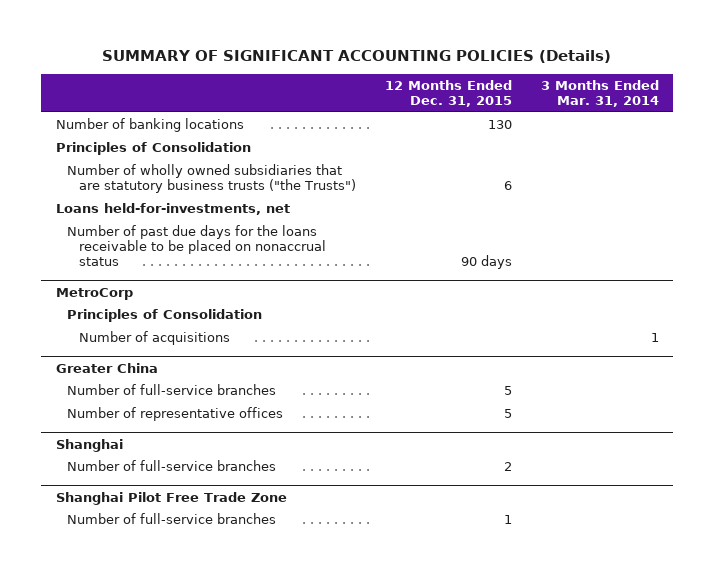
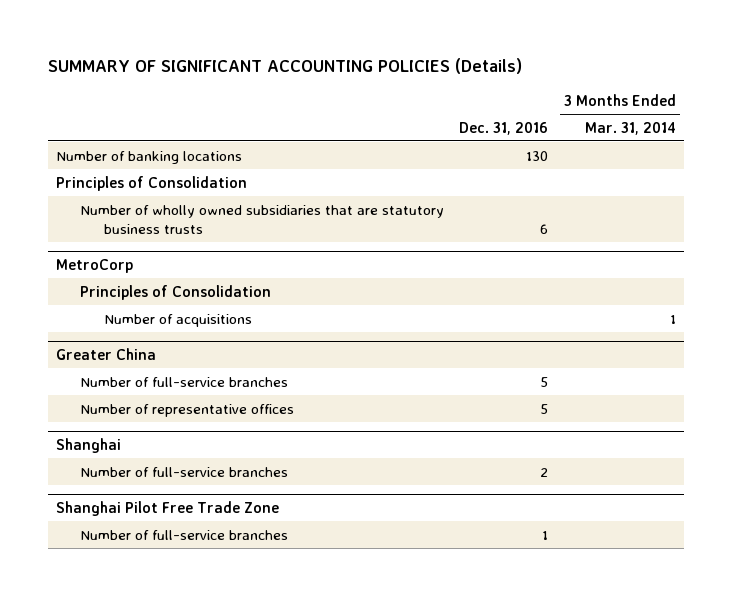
- | 12 Months Ended Dec. 31, 2015 | 3 Months Ended Mar. 31, 2014
+ | Dec. 31, 2016 | 3 Months Ended Mar. 31, 2014
- Number of wholly owned subsidiaries that are statutory business trusts ("the Trusts") | 6 |
- Loans held-for-investments, net
- Number of past due days for the loans receivable to be placed on nonaccrual status | 90 days |
+ Number of wholly owned subsidiaries that are statutory business trusts | 6 |

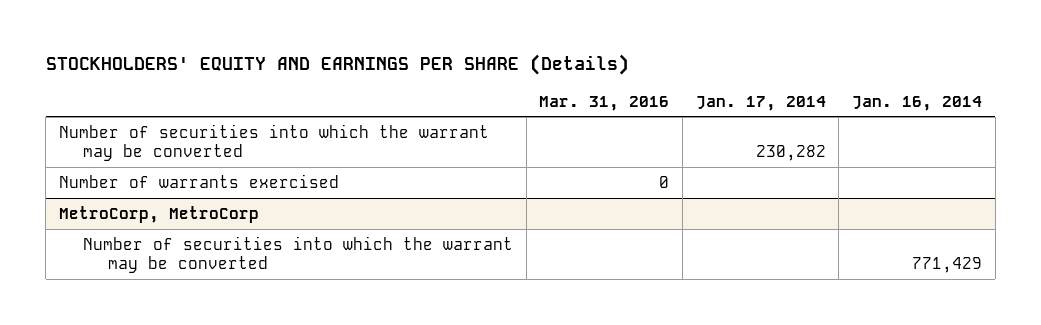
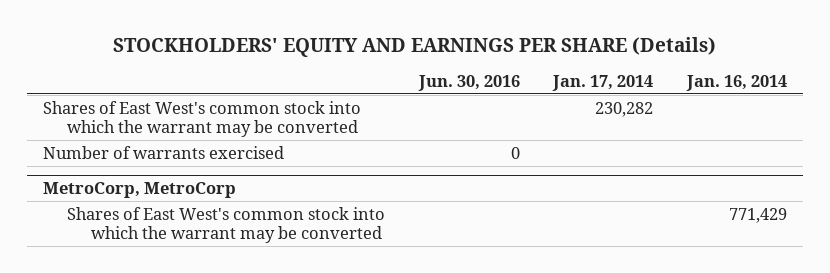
- | Mar. 31, 2016 | Jan. 17, 2014 | Jan. 16, 2014
+ | Jun. 30, 2016 | Jan. 17, 2014 | Jan. 16, 2014
- Number of securities into which the warrant may be converted | | 230,282 |
+ Shares of East West's common stock into which the warrant may be converted | | 230,282 |
@ MetroCorp, MetroCorp
- Number of securities into which the warrant may be converted | | | 771,429
+ Shares of East West's common stock into which the warrant may be converted | | | 771,429

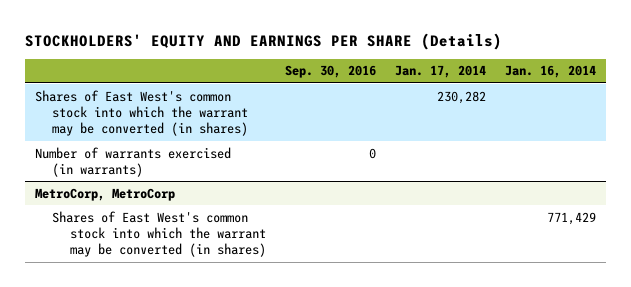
- | Jun. 30, 2016 | Jan. 17, 2014 | Jan. 16, 2014
+ | Sep. 30, 2016 | Jan. 17, 2014 | Jan. 16, 2014
- Shares of East West's common stock into which the warrant may be converted | | 230,282 |
- Number of warrants exercised | 0 | |
+ Shares of East West's common stock into which the warrant may be converted (in shares) | | 230,282 |
+ Number of warrants exercised (in warrants) | 0 | |
@ MetroCorp, MetroCorp
- Shares of East West's common stock into which the warrant may be converted | | | 771,429
+ Shares of East West's common stock into which the warrant may be converted (in shares) | | | 771,429

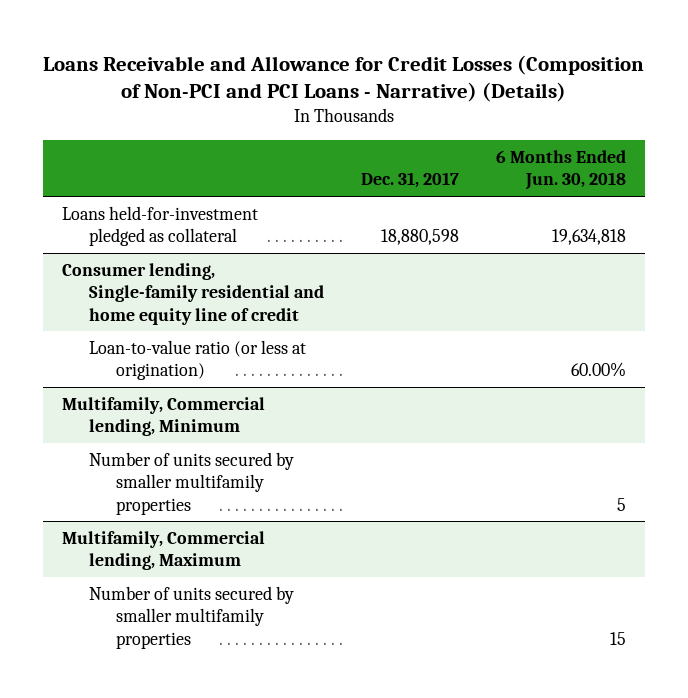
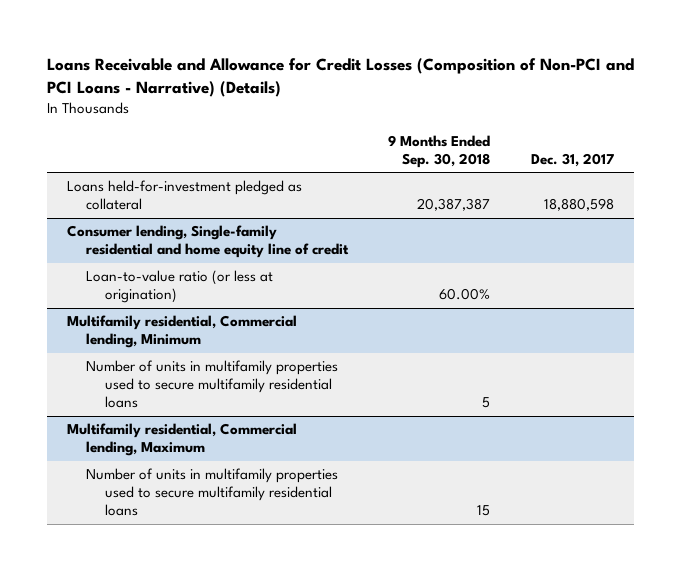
- | Dec. 31, 2017 | 6 Months Ended Jun. 30, 2018
+ | 9 Months Ended Sep. 30, 2018 | Dec. 31, 2017
- Multifamily, Commercial lending, Minimum
- Number of units secured by smaller multifamily properties | | 5
- Multifamily, Commercial lending, Maximum
- Number of units secured by smaller multifamily properties | | 15
+ Multifamily residential, Commercial lending, Minimum
+ Number of units in multifamily properties used to secure multifamily residential loans | 5 |
+ Multifamily residential, Commercial lending, Maximum
+ Number of units in multifamily properties used to secure multifamily residential loans | 15 |

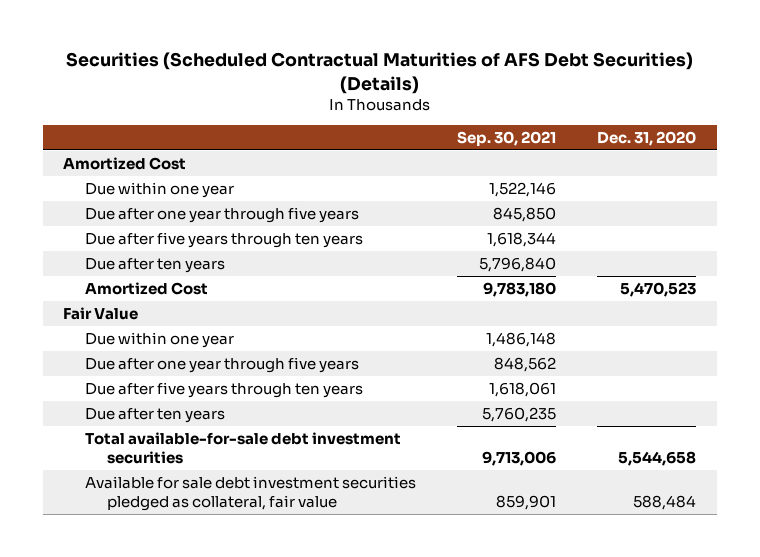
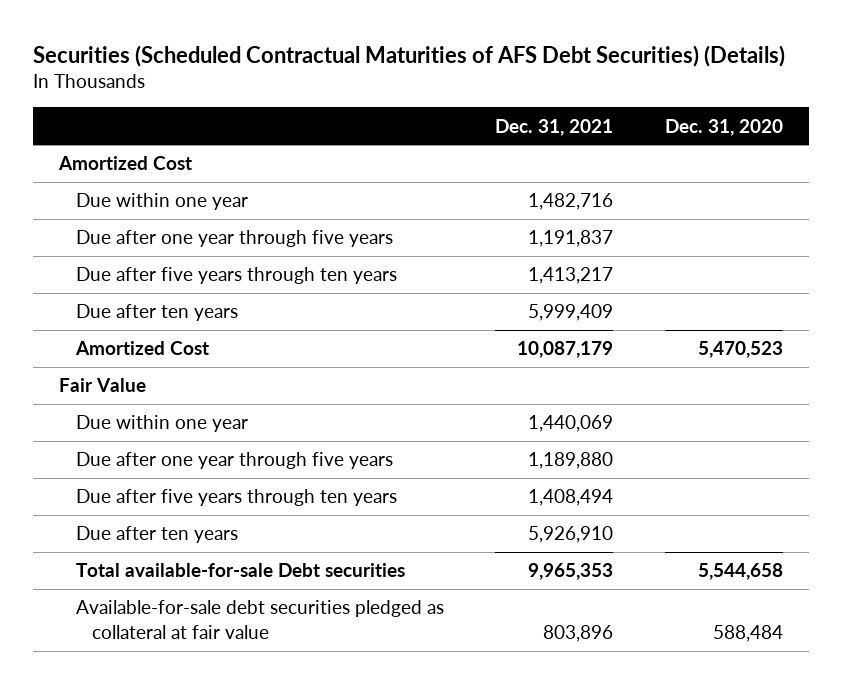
- | Sep. 30, 2021 | Dec. 31, 2020
+ | Dec. 31, 2021 | Dec. 31, 2020
- Total available-for-sale debt investment securities | 9,713,006 | 5,544,658
- Available for sale debt investment securities pledged as collateral, fair value | 859,901 | 588,484
+ Total available-for-sale Debt securities | 9,965,353 | 5,544,658
+ Available-for-sale debt securities pledged as collateral at fair value | 803,896 | 588,484

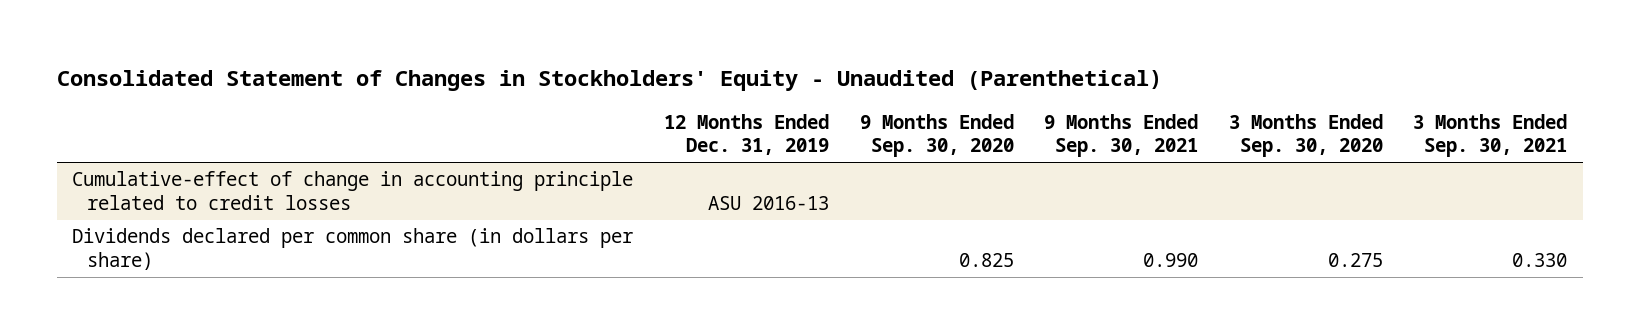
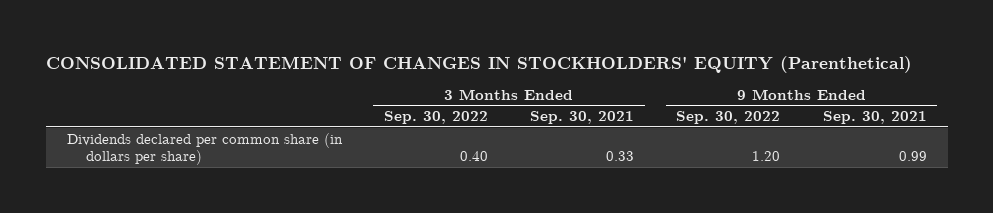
- Consolidated Statement of Changes in Stockholders' Equity - Unaudited (Parenthetical)
+ CONSOLIDATED STATEMENT OF CHANGES IN STOCKHOLDERS' EQUITY (Parenthetical)
- | 12 Months Ended Dec. 31, 2019 | 9 Months Ended Sep. 30, 2020 | 9 Months Ended Sep. 30, 2021 | 3 Months Ended Sep. 30, 2020 | 3 Months Ended Sep. 30, 2021
+ | 3 Months Ended Sep. 30, 2022 | 3 Months Ended Sep. 30, 2021 | 9 Months Ended Sep. 30, 2022 | 9 Months Ended Sep. 30, 2021
- Cumulative-effect of change in accounting principle related to credit losses | ASU 2016-13 | | | |
- Dividends declared per common share (in dollars per share) | | 0.825 | 0.990 | 0.275 | 0.330
+ Dividends declared per common share (in dollars per share) | 0.40 | 0.33 | 1.20 | 0.99

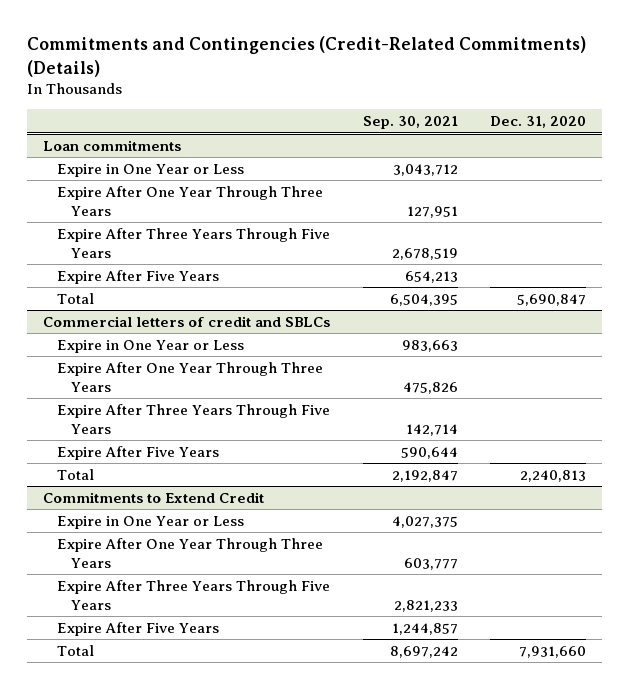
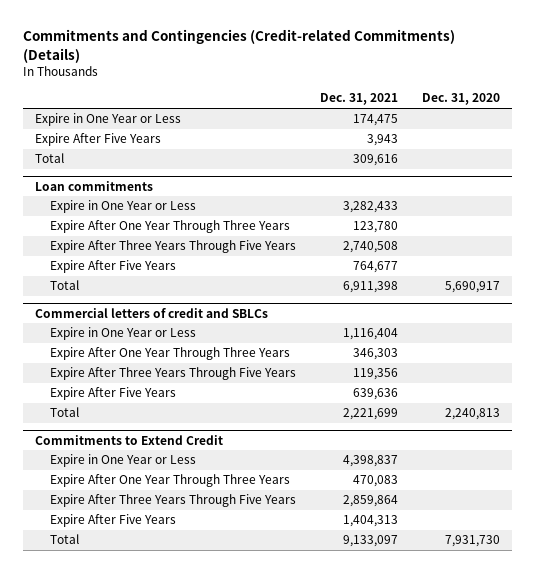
- Commitments and Contingencies (Credit-Related Commitments) (Details)
+ Commitments and Contingencies (Credit-related Commitments) (Details)
- | Sep. 30, 2021 | Dec. 31, 2020
+ | Dec. 31, 2021 | Dec. 31, 2020
+ Expire in One Year or Less | 174,475 |
+ Expire After Five Years | 3,943 |
+ Total | 309,616 |
@ Loan commitments
- Total | 6,504,395 | 5,690,847
+ Total | 6,911,398 | 5,690,917
@ Commitments to Extend Credit
- Total | 8,697,242 | 7,931,660
+ Total | 9,133,097 | 7,931,730

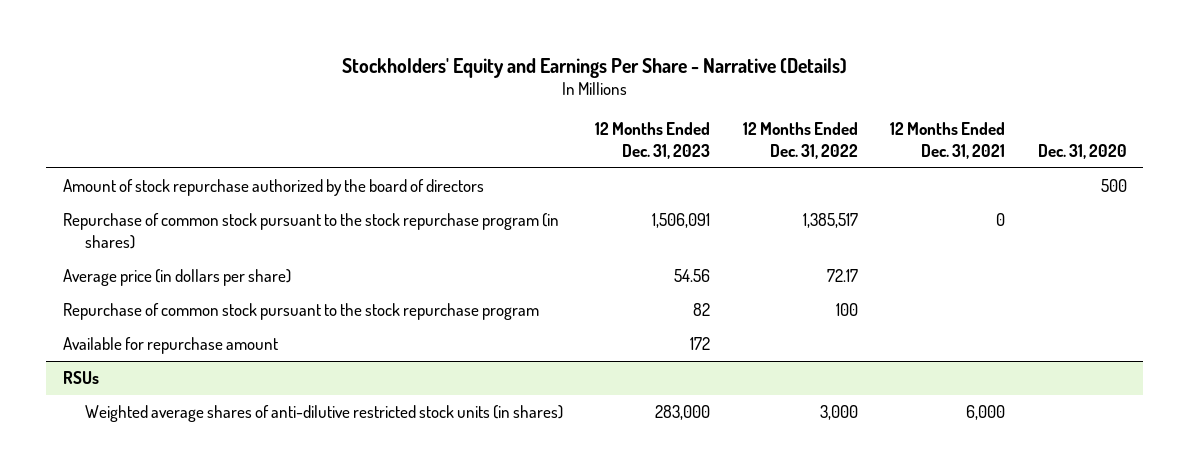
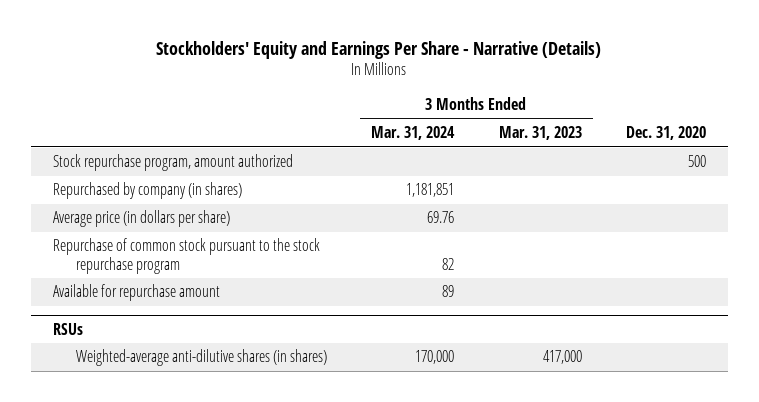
- | 12 Months Ended Dec. 31, 2023 | 12 Months Ended Dec. 31, 2022 | 12 Months Ended Dec. 31, 2021 | Dec. 31, 2020
+ | 3 Months Ended Mar. 31, 2024 | 3 Months Ended Mar. 31, 2023 | Dec. 31, 2020
- Amount of stock repurchase authorized by the board of directors | | | | 500
- Repurchase of common stock pursuant to the stock repurchase program (in shares) | 1,506,091 | 1,385,517 | 0 |
+ Stock repurchase program, amount authorized | | | 500
+ Repurchased by company (in shares) | 1,181,851 | |
@ RSUs
- Weighted average shares of anti-dilutive restricted stock units (in shares) | 283,000 | 3,000 | 6,000 |
+ Weighted-average anti-dilutive shares (in shares) | 170,000 | 417,000 |

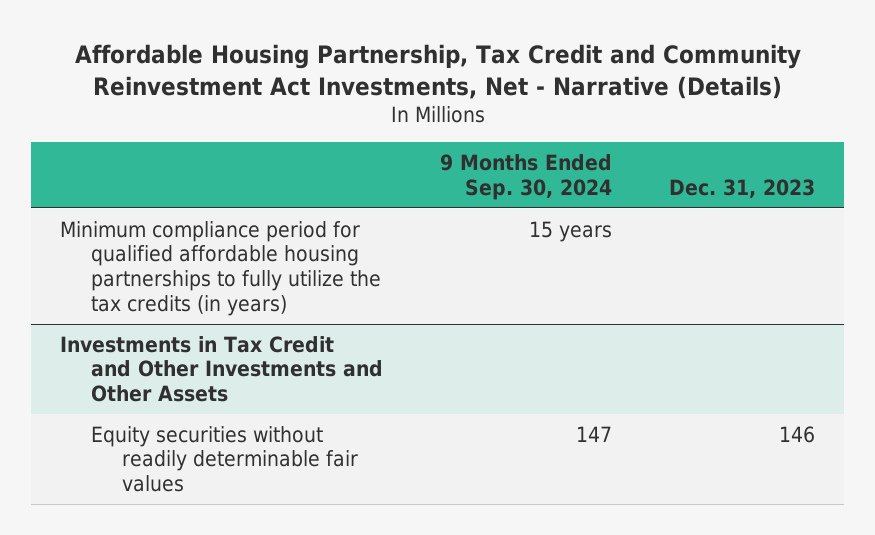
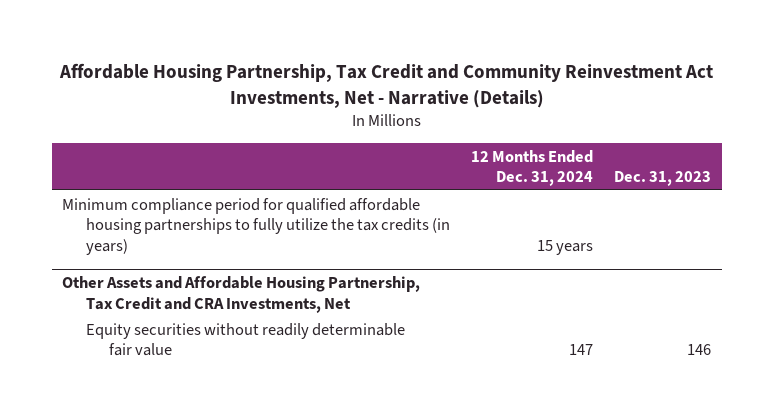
- | 9 Months Ended Sep. 30, 2024 | Dec. 31, 2023
+ | 12 Months Ended Dec. 31, 2024 | Dec. 31, 2023
- Investments in Tax Credit and Other Investments and Other Assets
- Equity securities without readily determinable fair values | 147 | 146
+ Other Assets and Affordable Housing Partnership, Tax Credit and CRA Investments, Net
+ Equity securities without readily determinable fair value | 147 | 146

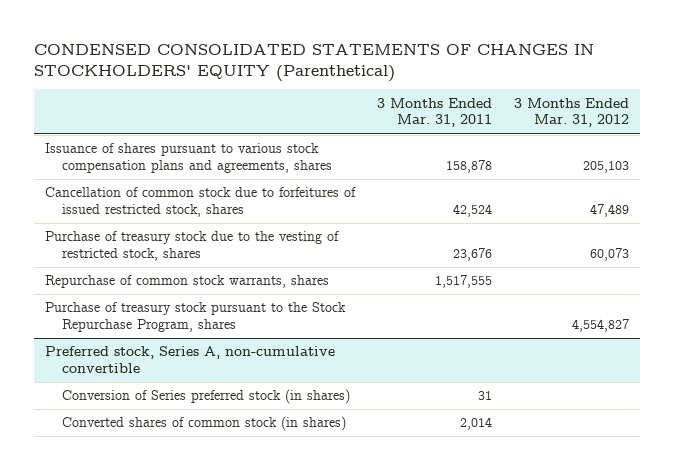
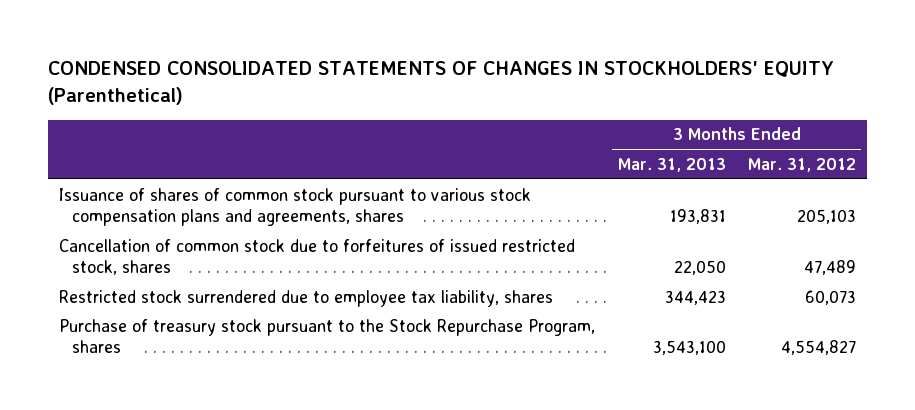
- | 3 Months Ended Mar. 31, 2011 | 3 Months Ended Mar. 31, 2012
+ | 3 Months Ended Mar. 31, 2013 | 3 Months Ended Mar. 31, 2012
- Issuance of shares pursuant to various stock compensation plans and agreements, shares | 158,878 | 205,103
+ Issuance of shares of common stock pursuant to various stock compensation plans and agreements, shares | 193,831 | 205,103
- Purchase of treasury stock due to the vesting of restricted stock, shares | 23,676 | 60,073
- Repurchase of common stock warrants, shares | 1,517,555 |
+ Restricted stock surrendered due to employee tax liability, shares | 344,423 | 60,073
- Preferred stock, Series A, non-cumulative convertible
- Conversion of Series preferred stock (in shares) | 31 |
- Converted shares of common stock (in shares) | 2,014 |

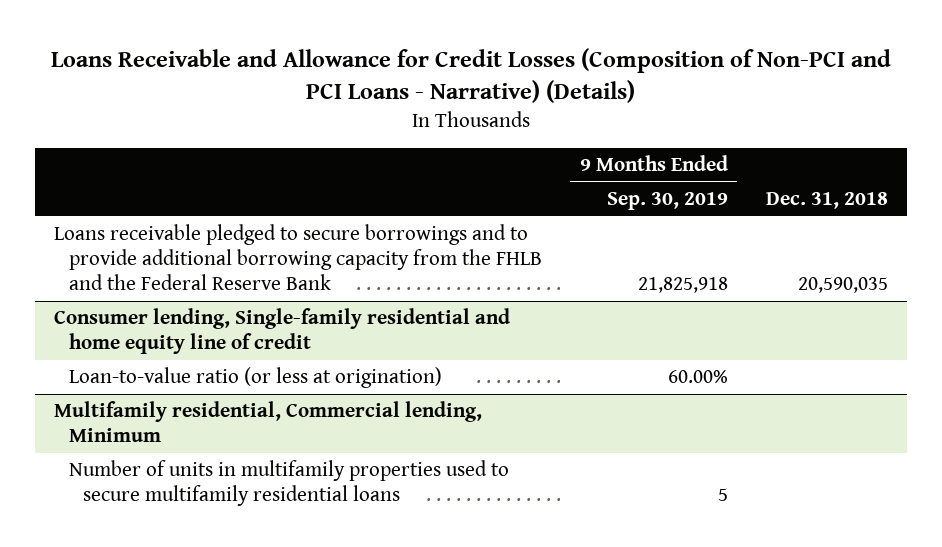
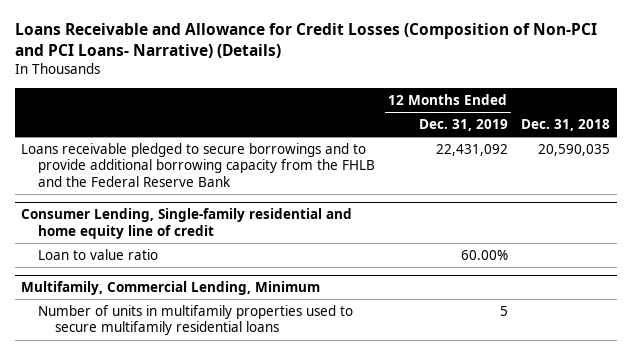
- Loans Receivable and Allowance for Credit Losses (Composition of Non-PCI and PCI Loans - Narrative) (Details)
+ Loans Receivable and Allowance for Credit Losses (Composition of Non-PCI and PCI Loans- Narrative) (Details)
- | 9 Months Ended Sep. 30, 2019 | Dec. 31, 2018
+ | 12 Months Ended Dec. 31, 2019 | Dec. 31, 2018
- Consumer lending, Single-family residential and home equity line of credit
- Loan-to-value ratio (or less at origination) | 60.00% |
- Multifamily residential, Commercial lending, Minimum
+ Consumer Lending, Single-family residential and home equity line of credit
+ Loan to value ratio | 60.00% |
+ Multifamily, Commercial Lending, Minimum

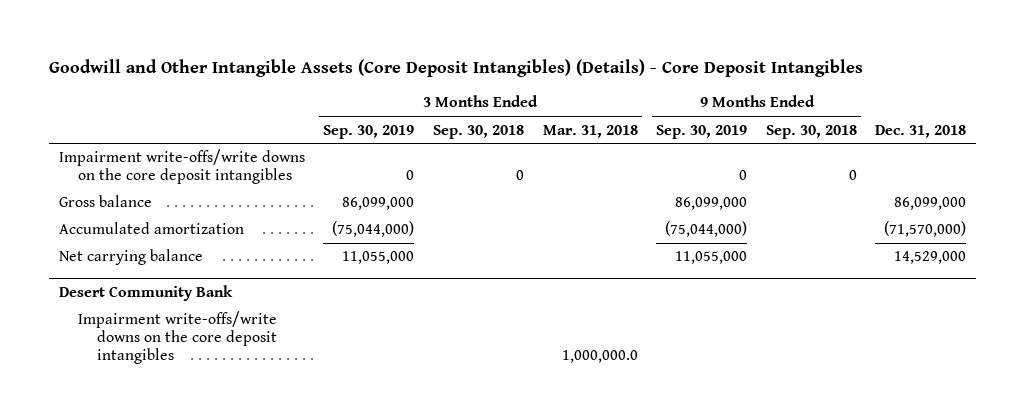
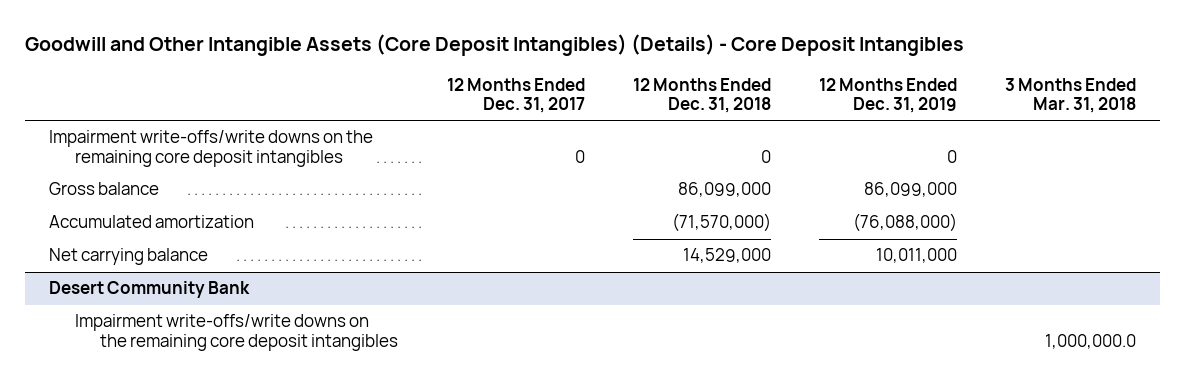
- | 3 Months Ended Sep. 30, 2019 | 3 Months Ended Sep. 30, 2018 | 3 Months Ended Mar. 31, 2018 | 9 Months Ended Sep. 30, 2019 | 9 Months Ended Sep. 30, 2018 | Dec. 31, 2018
+ | 12 Months Ended Dec. 31, 2017 | 12 Months Ended Dec. 31, 2018 | 12 Months Ended Dec. 31, 2019 | 3 Months Ended Mar. 31, 2018
- Impairment write-offs/write downs on the core deposit intangibles | 0 | 0 | | 0 | 0 |
+ Impairment write-offs/write downs on the remaining core deposit intangibles | 0 | 0 | 0 |
@ Desert Community Bank
- Impairment write-offs/write downs on the core deposit intangibles | | | 1,000,000.0 | | |
+ Impairment write-offs/write downs on the remaining core deposit intangibles | | | | 1,000,000.0

